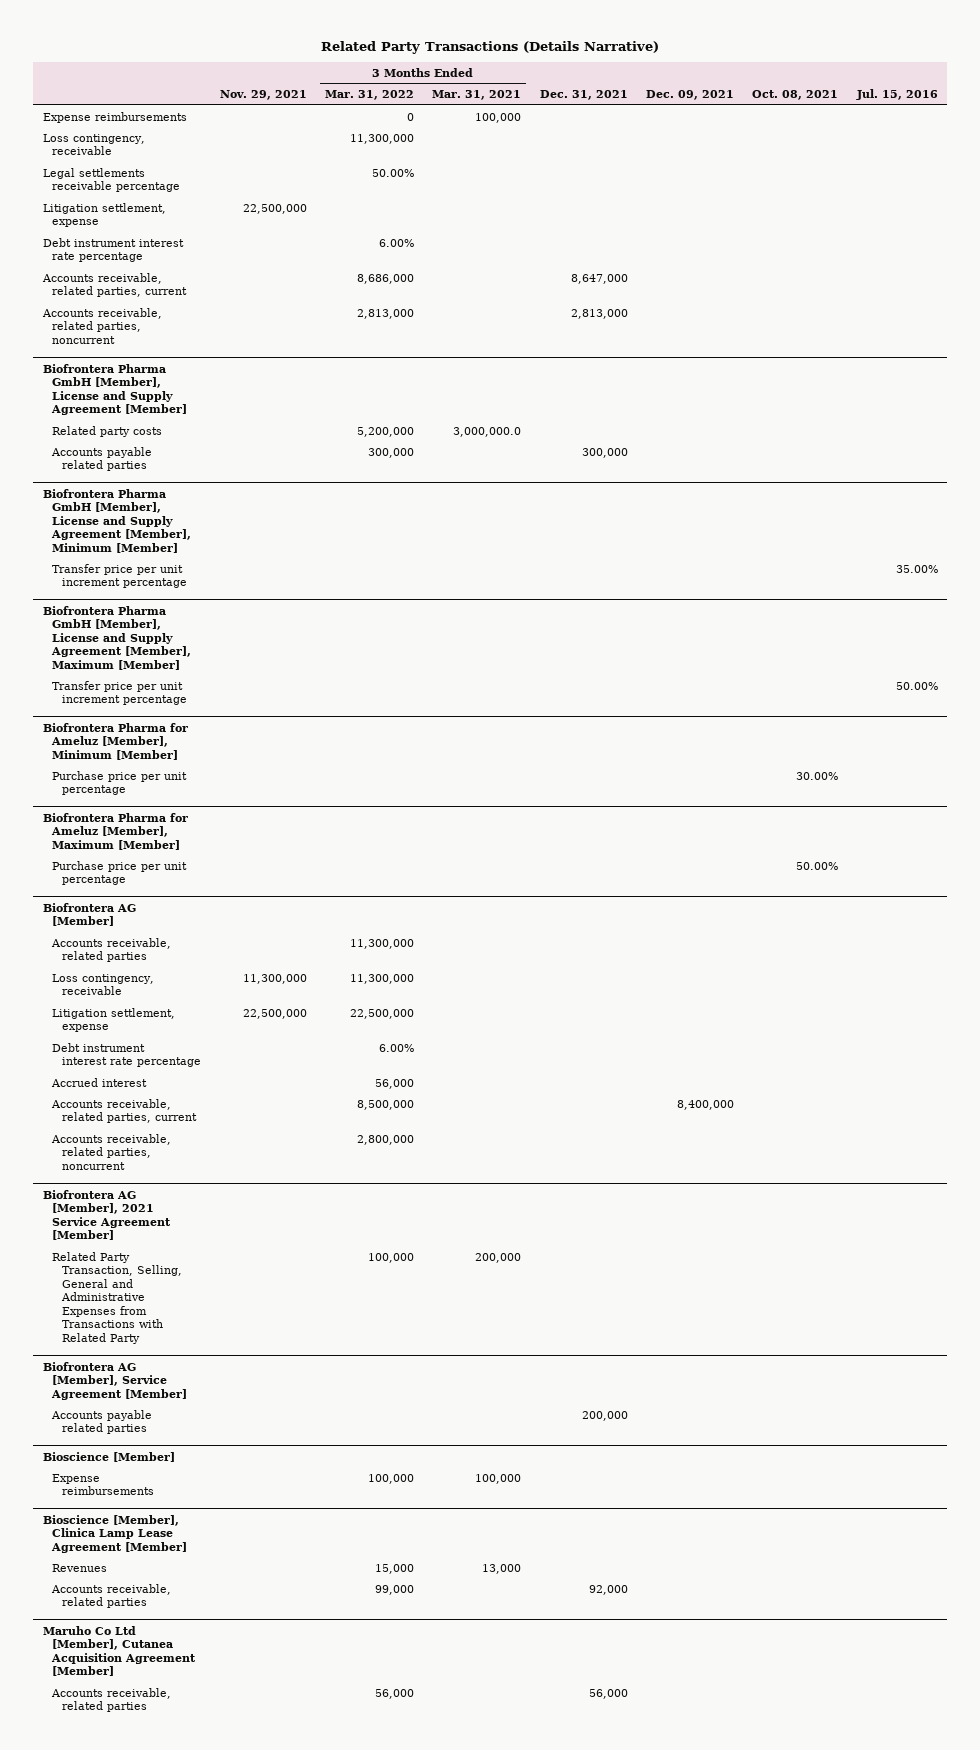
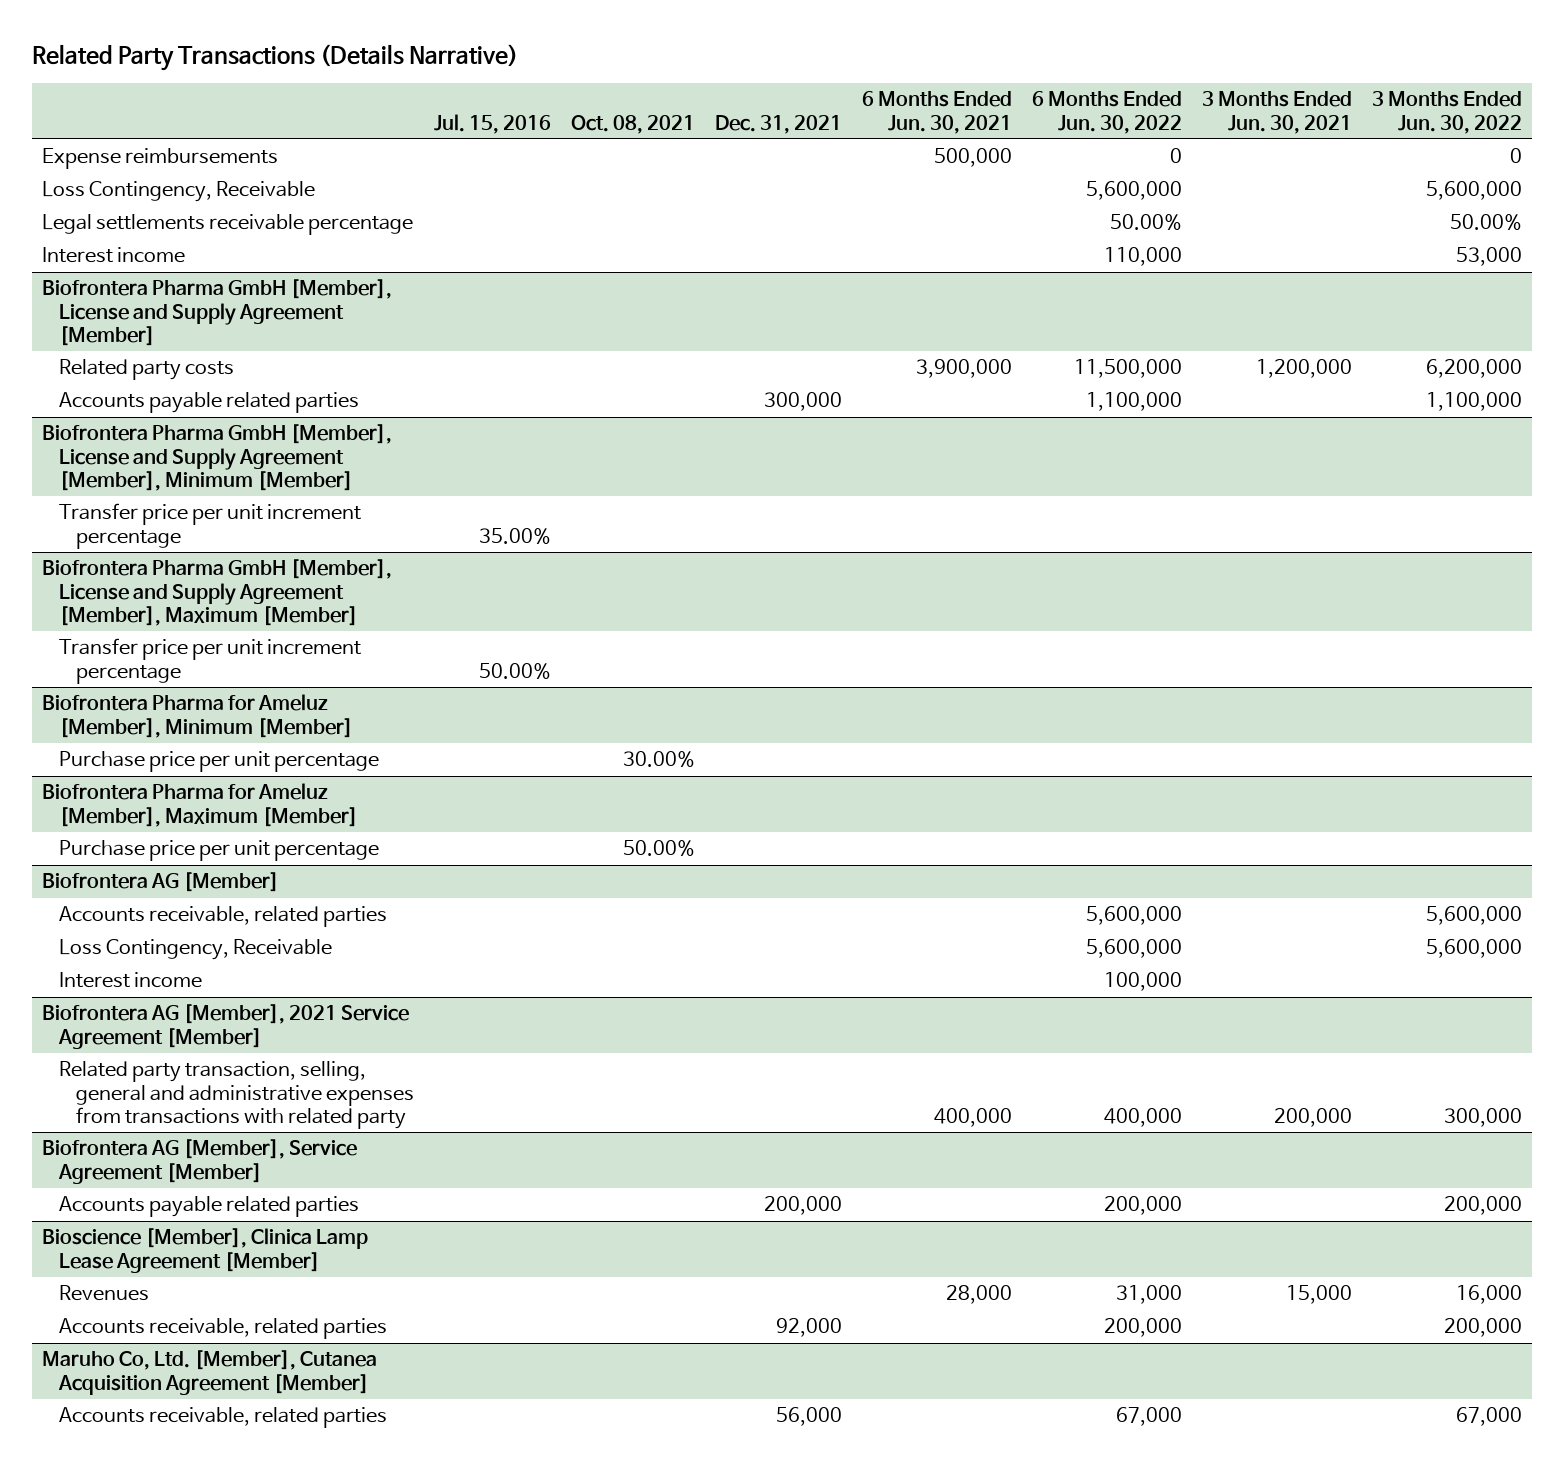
- | Nov. 29, 2021 | 3 Months Ended Mar. 31, 2022 | 3 Months Ended Mar. 31, 2021 | Dec. 31, 2021 | Dec. 09, 2021 | Oct. 08, 2021 | Jul. 15, 2016
+ | Jul. 15, 2016 | Oct. 08, 2021 | Dec. 31, 2021 | 6 Months Ended Jun. 30, 2021 | 6 Months Ended Jun. 30, 2022 | 3 Months Ended Jun. 30, 2021 | 3 Months Ended Jun. 30, 2022
- Loss contingency, receivable | | 11,300,000 | | | | |
+ Loss Contingency, Receivable | | | | | 5,600,000 | | 5,600,000
- Litigation settlement, expense | 22,500,000 | | | | | |
- Debt instrument interest rate percentage | | 6.00% | | | | |
- Accounts receivable, related parties, current | | 8,686,000 | | 8,647,000 | | |
- Accounts receivable, related parties, noncurrent | | 2,813,000 | | 2,813,000 | | |
+ Interest income | | | | | 110,000 | | 53,000
@ Biofrontera AG [Member]
- Loss contingency, receivable | 11,300,000 | 11,300,000 | | | | |
- Litigation settlement, expense | 22,500,000 | 22,500,000 | | | | |
- Debt instrument interest rate percentage | | 6.00% | | | | |
- Accrued interest | | 56,000 | | | | |
- Accounts receivable, related parties, current | | 8,500,000 | | | 8,400,000 | |
- Accounts receivable, related parties, noncurrent | | 2,800,000 | | | | |
+ Loss Contingency, Receivable | | | | | 5,600,000 | | 5,600,000
+ Interest income | | | | | 100,000 | |
@ Biofrontera AG [Member], 2021 Service Agreement [Member]
- Related Party Transaction, Selling, General and Administrative Expenses from Transactions with Related Party | | 100,000 | 200,000 | | | |
+ Related party transaction, selling, general and administrative expenses from transactions with related party | | | | 400,000 | 400,000 | 200,000 | 300,000
- Bioscience [Member]
- Expense reimbursements | | 100,000 | 100,000 | | | |
- Maruho Co Ltd [Member], Cutanea Acquisition Agreement [Member]
+ Maruho Co, Ltd. [Member], Cutanea Acquisition Agreement [Member]

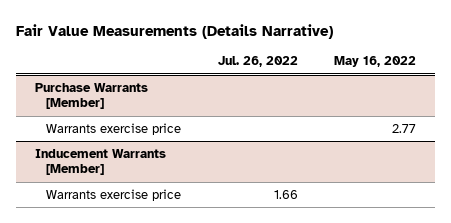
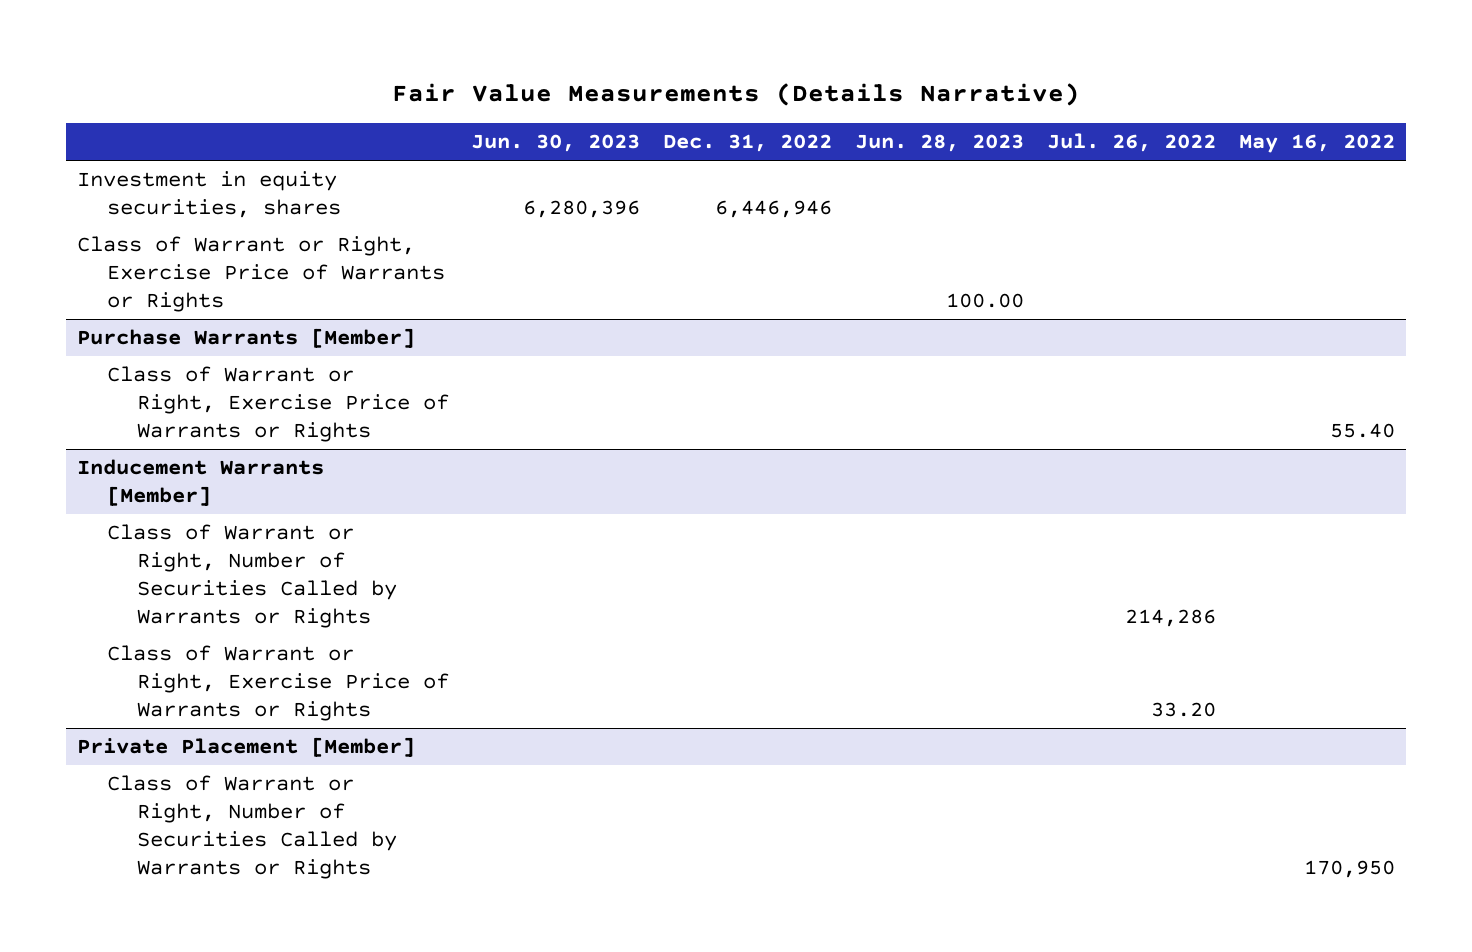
- | Jul. 26, 2022 | May 16, 2022
+ | Jun. 30, 2023 | Dec. 31, 2022 | Jun. 28, 2023 | Jul. 26, 2022 | May 16, 2022
+ Investment in equity securities, shares | 6,280,396 | 6,446,946 | | |
+ Class of Warrant or Right, Exercise Price of Warrants or Rights | | | 100.00 | |
@ Purchase Warrants [Member]
- Warrants exercise price | | 2.77
+ Class of Warrant or Right, Exercise Price of Warrants or Rights | | | | | 55.40
@ Inducement Warrants [Member]
- Warrants exercise price | 1.66 |
+ Class of Warrant or Right, Number of Securities Called by Warrants or Rights | | | | 214,286 |
+ Class of Warrant or Right, Exercise Price of Warrants or Rights | | | | 33.20 |
+ Private Placement [Member]
+ Class of Warrant or Right, Number of Securities Called by Warrants or Rights | | | | | 170,950

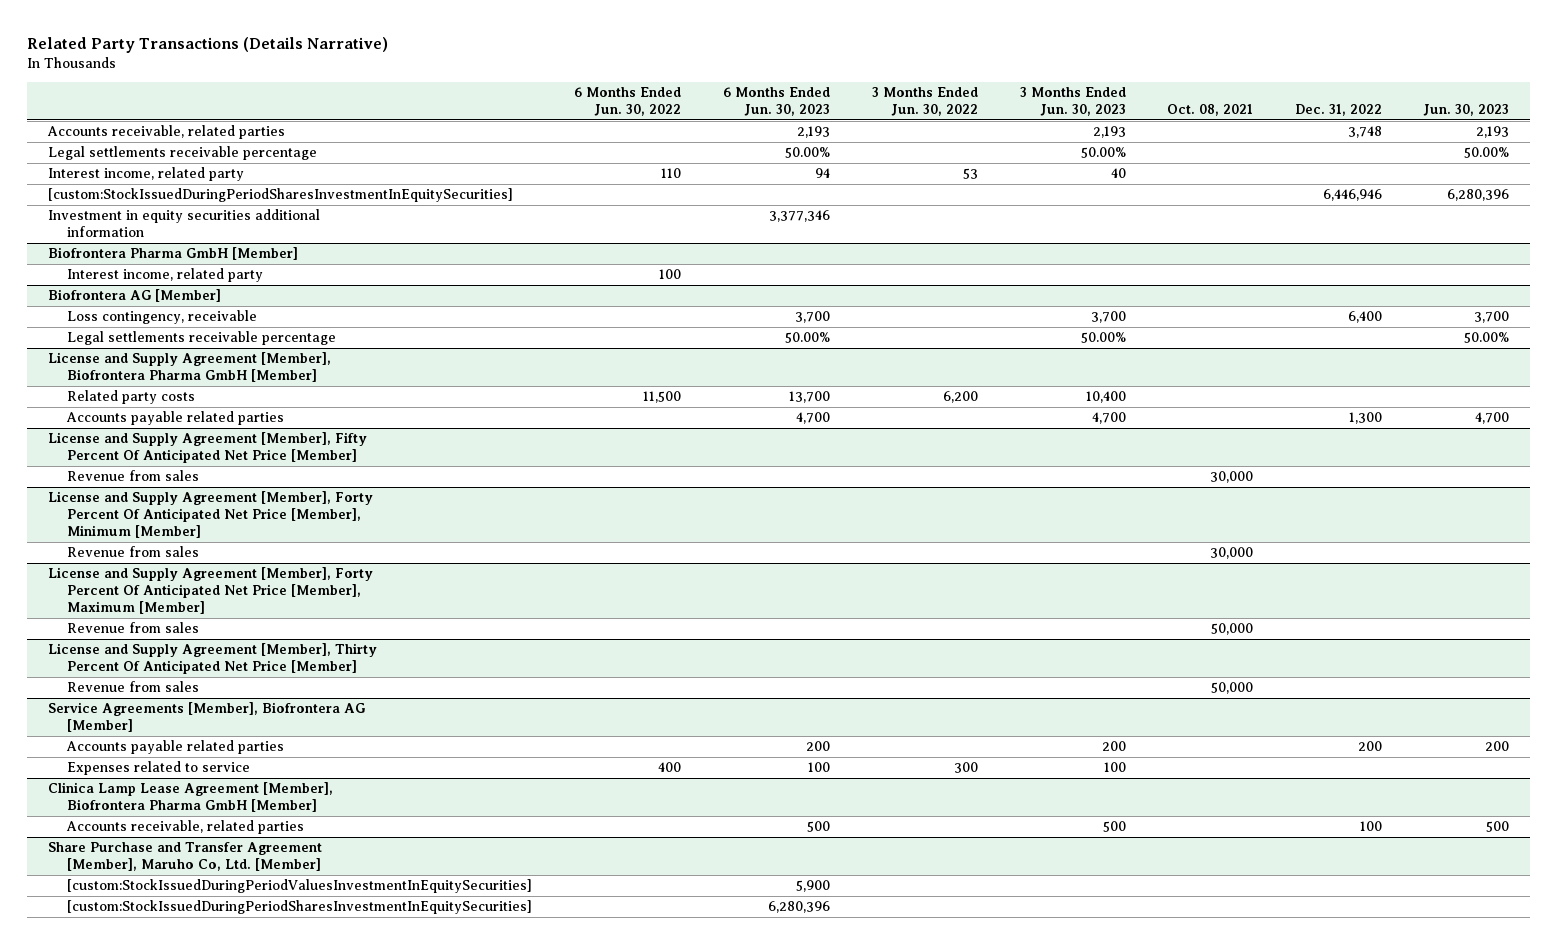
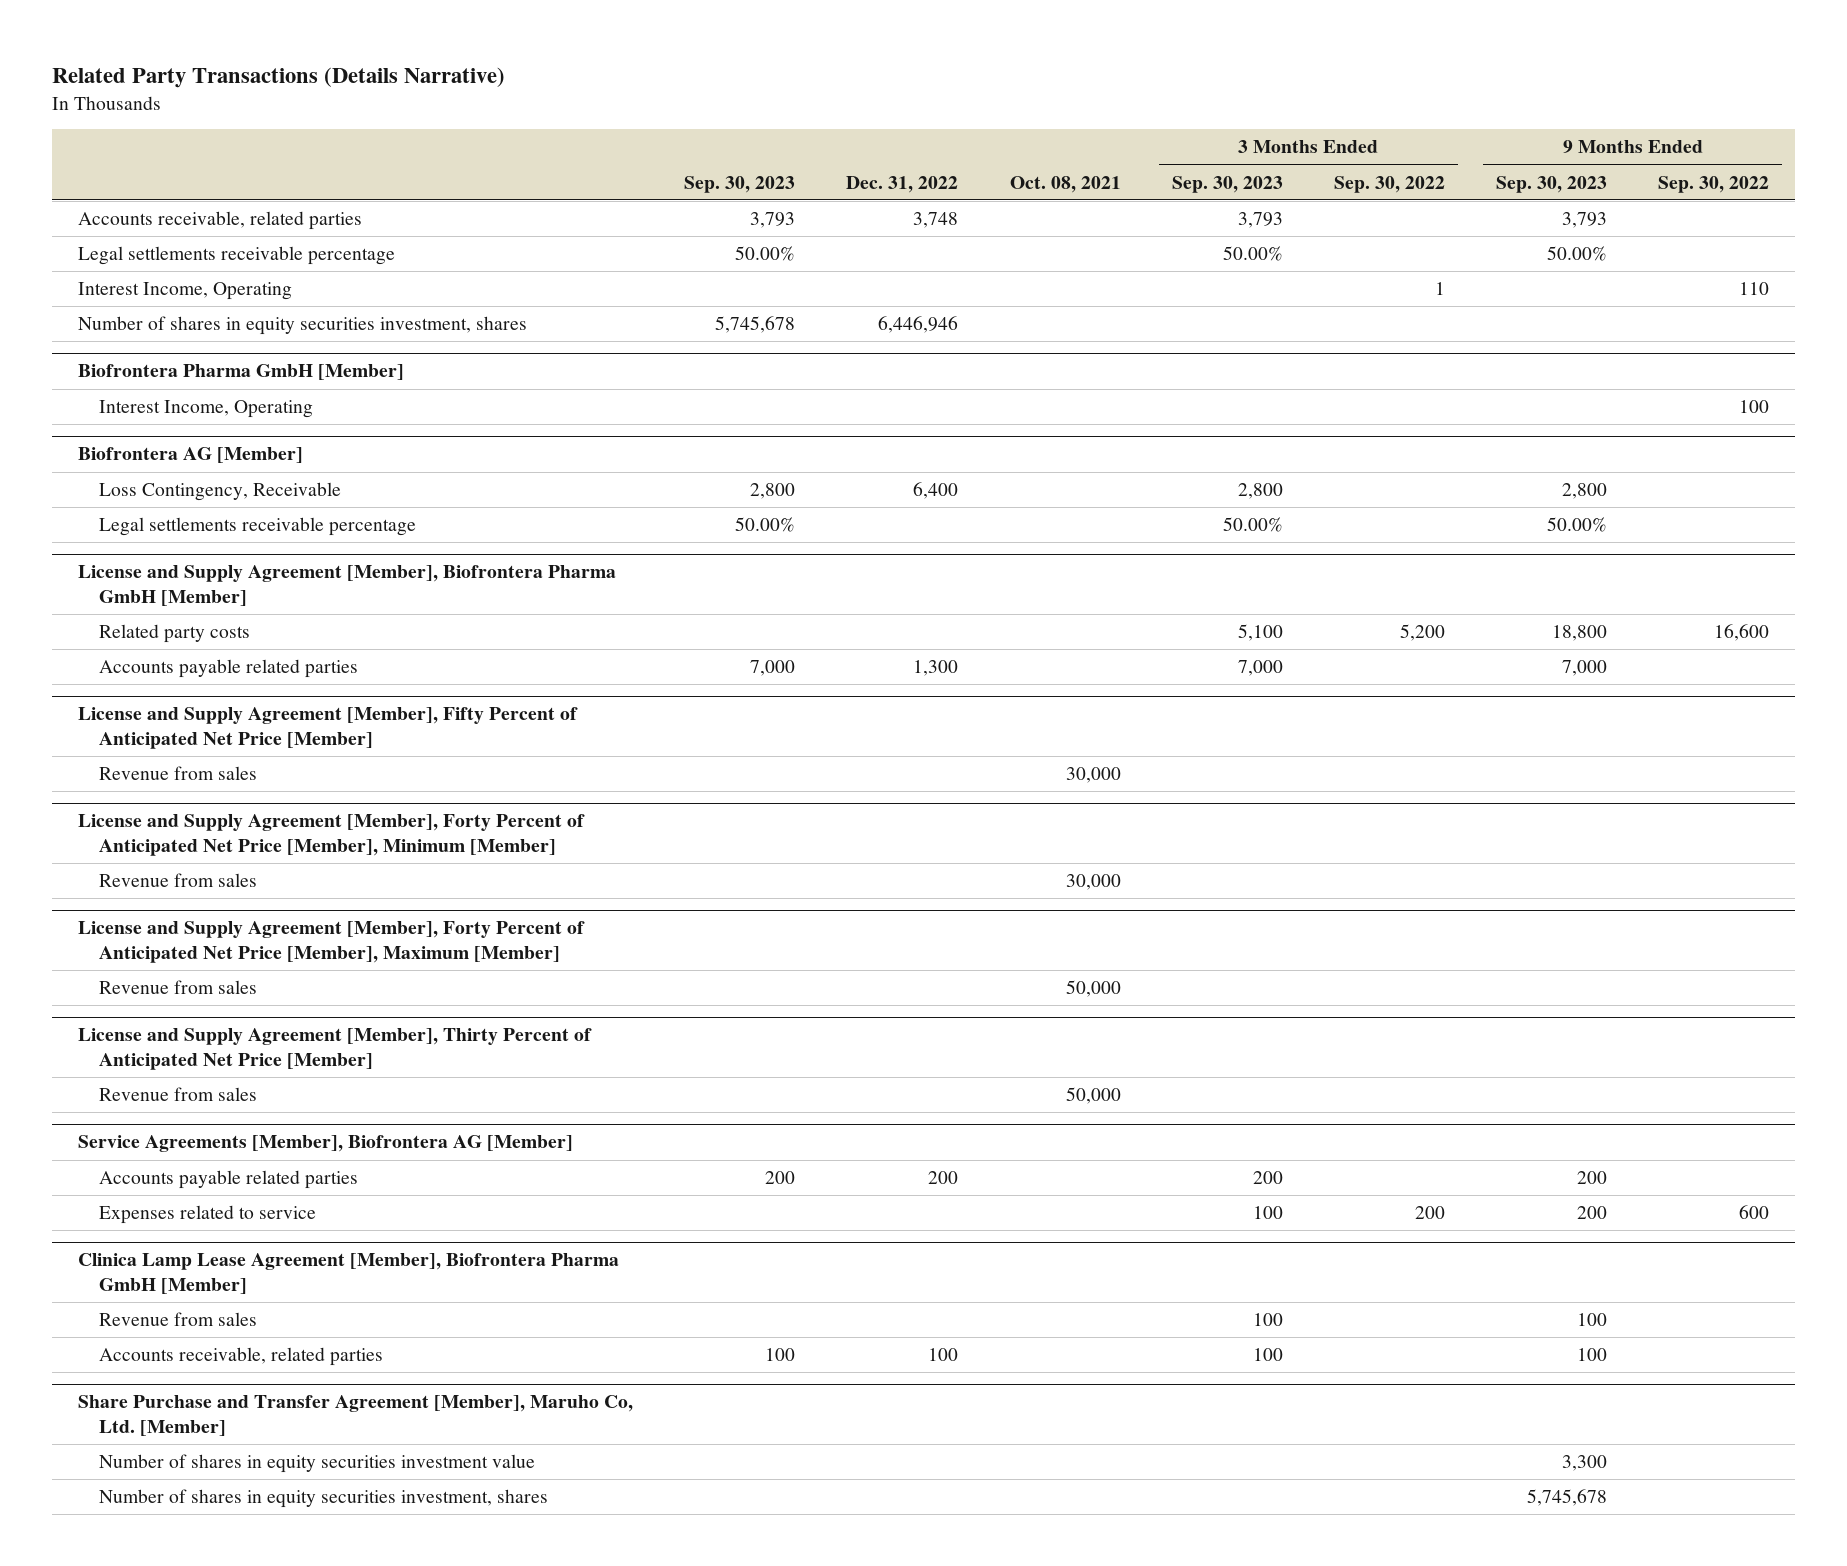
- | 6 Months Ended Jun. 30, 2022 | 6 Months Ended Jun. 30, 2023 | 3 Months Ended Jun. 30, 2022 | 3 Months Ended Jun. 30, 2023 | Oct. 08, 2021 | Dec. 31, 2022 | Jun. 30, 2023
+ | Sep. 30, 2023 | Dec. 31, 2022 | Oct. 08, 2021 | 3 Months Ended Sep. 30, 2023 | 3 Months Ended Sep. 30, 2022 | 9 Months Ended Sep. 30, 2023 | 9 Months Ended Sep. 30, 2022
- Interest income, related party | 110 | 94 | 53 | 40 | | |
- [custom:StockIssuedDuringPeriodSharesInvestmentInEquitySecurities] | | | | | | 6,446,946 | 6,280,396
- Investment in equity securities additional information | | 3,377,346 | | | | |
+ Interest Income, Operating | | | | | 1 | | 110
+ Number of shares in equity securities investment, shares | 5,745,678 | 6,446,946 | | | | |
@ Biofrontera Pharma GmbH [Member]
- Interest income, related party | 100 | | | | | |
+ Interest Income, Operating | | | | | | | 100
@ Biofrontera AG [Member]
- Loss contingency, receivable | | 3,700 | | 3,700 | | 6,400 | 3,700
+ Loss Contingency, Receivable | 2,800 | 6,400 | | 2,800 | | 2,800 |
- License and Supply Agreement [Member], Fifty Percent Of Anticipated Net Price [Member]
+ License and Supply Agreement [Member], Fifty Percent of Anticipated Net Price [Member]
- License and Supply Agreement [Member], Forty Percent Of Anticipated Net Price [Member], Minimum [Member]
+ License and Supply Agreement [Member], Forty Percent of Anticipated Net Price [Member], Minimum [Member]
- License and Supply Agreement [Member], Forty Percent Of Anticipated Net Price [Member], Maximum [Member]
+ License and Supply Agreement [Member], Forty Percent of Anticipated Net Price [Member], Maximum [Member]
- License and Supply Agreement [Member], Thirty Percent Of Anticipated Net Price [Member]
+ License and Supply Agreement [Member], Thirty Percent of Anticipated Net Price [Member]
@ Clinica Lamp Lease Agreement [Member], Biofrontera Pharma GmbH [Member]
+ Revenue from sales | | | | 100 | | 100 |
@ Share Purchase and Transfer Agreement [Member], Maruho Co, Ltd. [Member]
- [custom:StockIssuedDuringPeriodValuesInvestmentInEquitySecurities] | | 5,900 | | | | |
- [custom:StockIssuedDuringPeriodSharesInvestmentInEquitySecurities] | | 6,280,396 | | | | |
+ Number of shares in equity securities investment value | | | | | | 3,300 |
+ Number of shares in equity securities investment, shares | | | | | | 5,745,678 |

